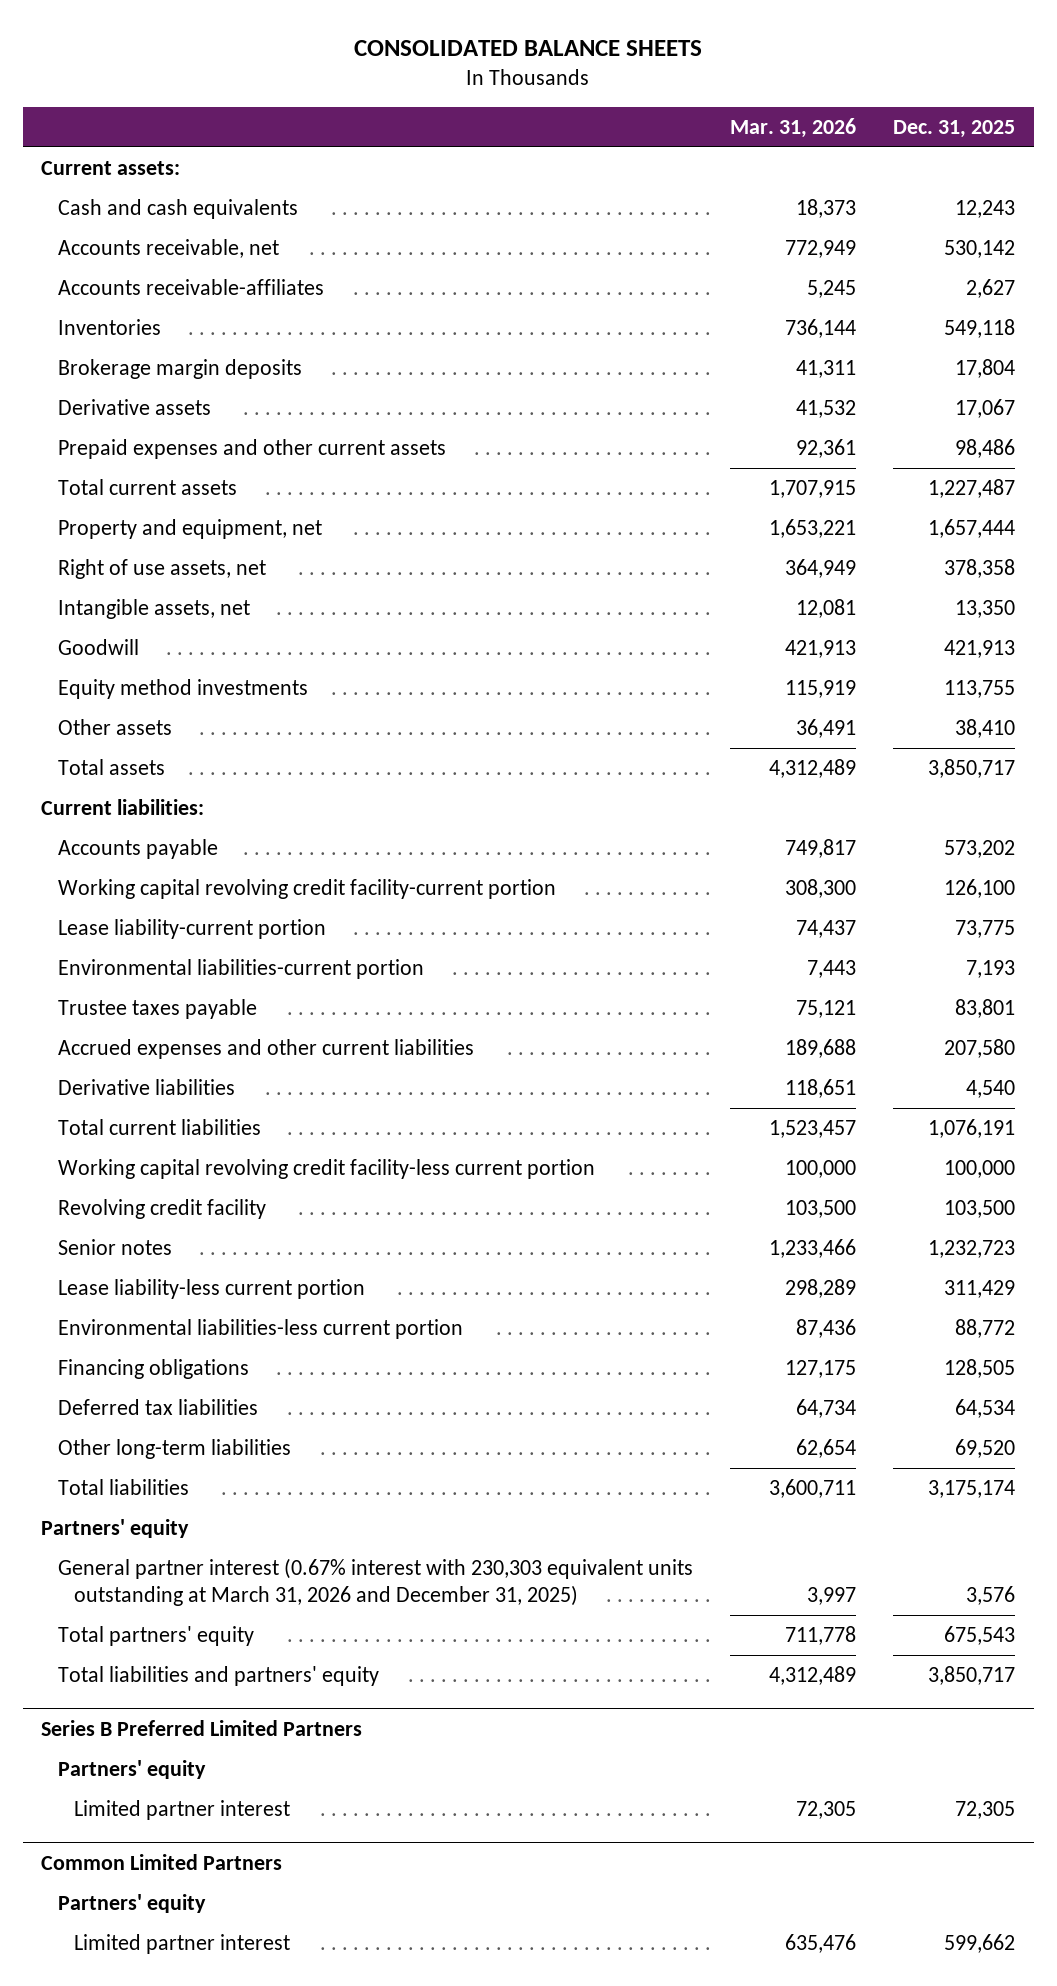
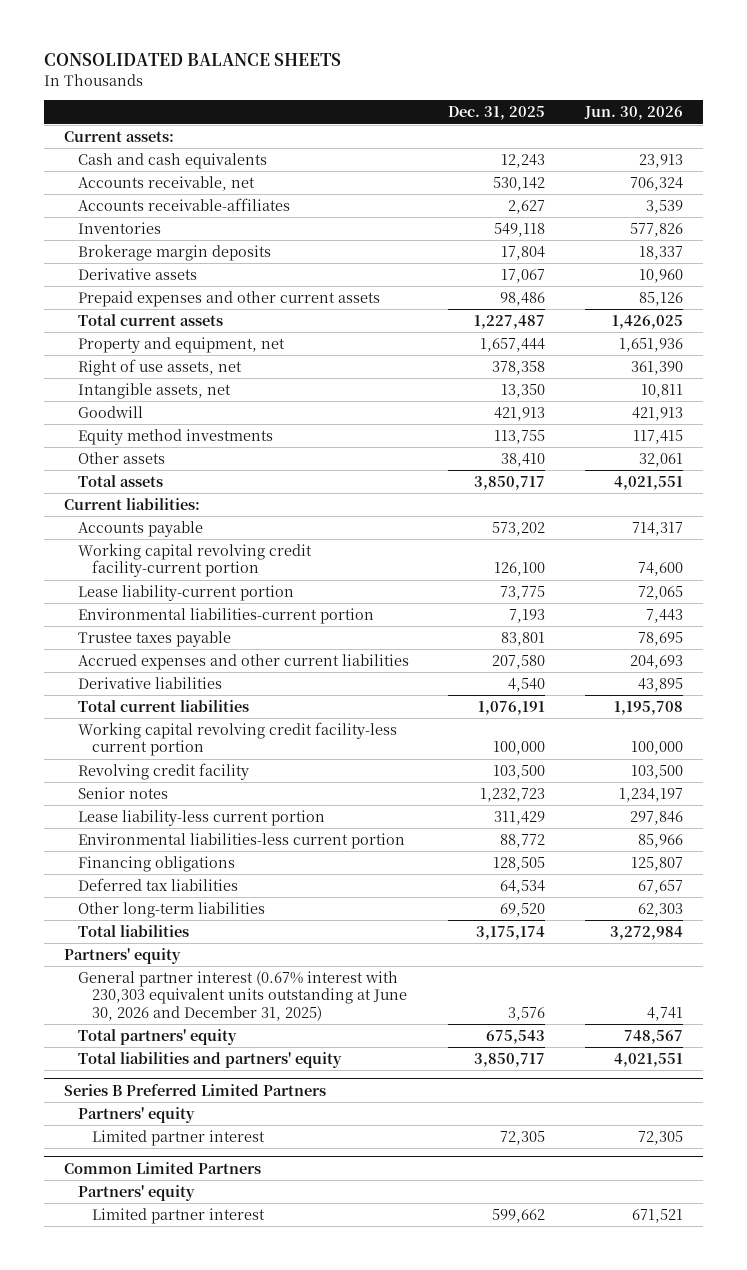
- | Mar. 31, 2026 | Dec. 31, 2025
+ | Dec. 31, 2025 | Jun. 30, 2026
- General partner interest (0.67% interest with 230,303 equivalent units outstanding at March 31, 2026 and December 31, 2025) | 3,997 | 3,576
+ General partner interest (0.67% interest with 230,303 equivalent units outstanding at June 30, 2026 and December 31, 2025) | 3,576 | 4,741

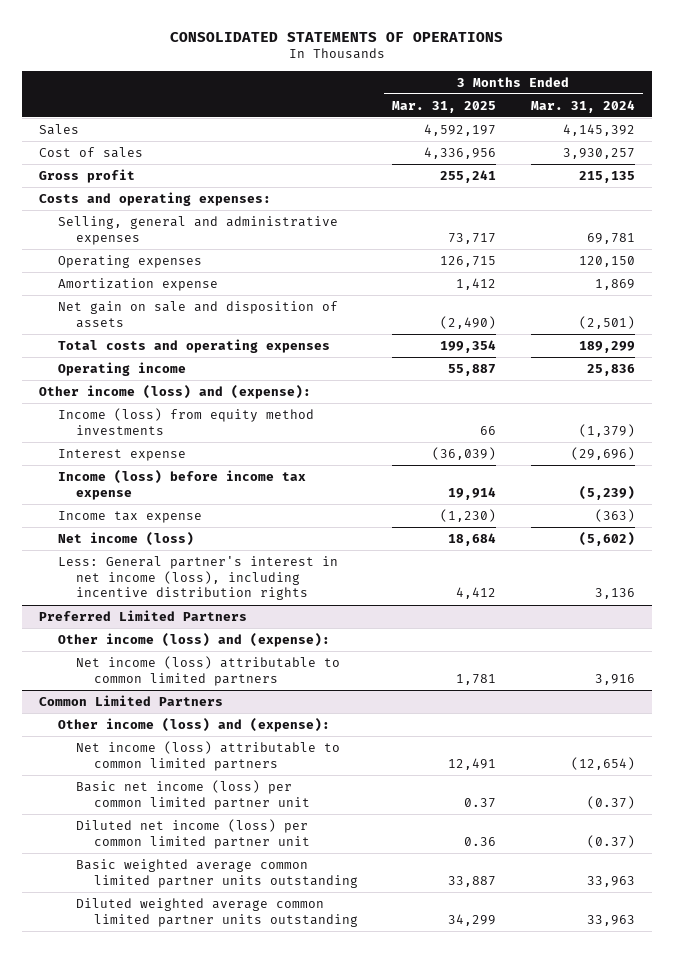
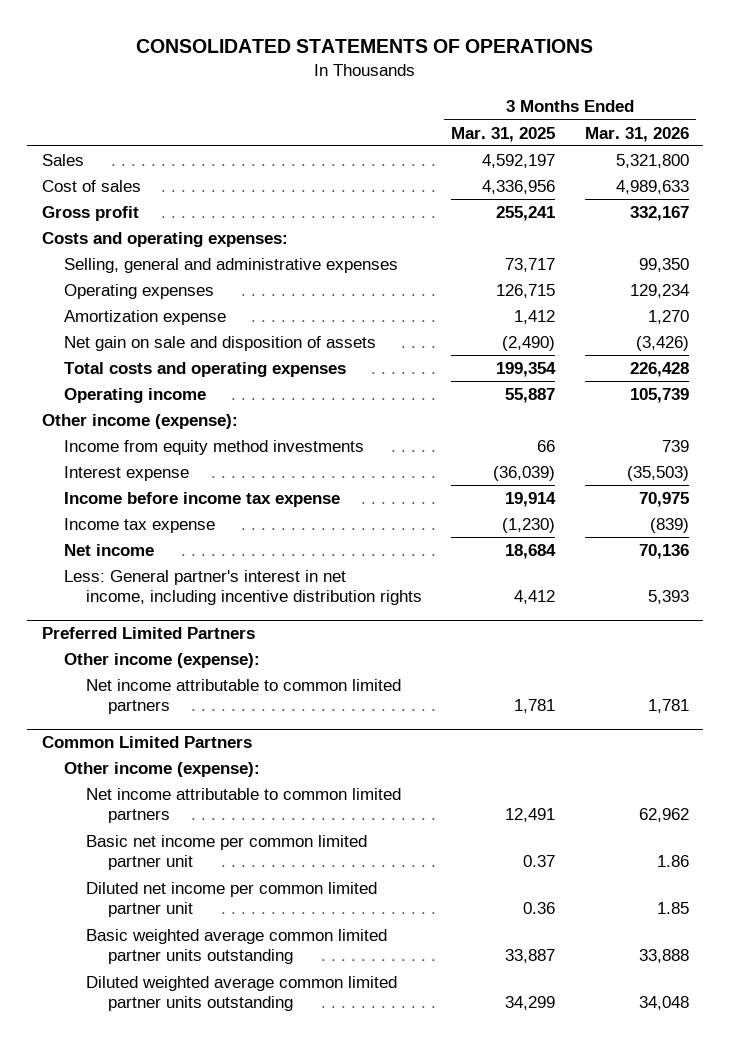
- | 3 Months Ended Mar. 31, 2025 | 3 Months Ended Mar. 31, 2024
+ | 3 Months Ended Mar. 31, 2025 | 3 Months Ended Mar. 31, 2026
- Other income (loss) and (expense):
- Income (loss) from equity method investments | 66 | (1,379)
+ Other income (expense):
+ Income from equity method investments | 66 | 739
- Income (loss) before income tax expense | 19,914 | (5,239)
+ Income before income tax expense | 19,914 | 70,975
- Net income (loss) | 18,684 | (5,602)
- Less: General partner's interest in net income (loss), including incentive distribution rights | 4,412 | 3,136
+ Net income | 18,684 | 70,136
+ Less: General partner's interest in net income, including incentive distribution rights | 4,412 | 5,393
@ Preferred Limited Partners
- Other income (loss) and (expense):
- Net income (loss) attributable to common limited partners | 1,781 | 3,916
+ Other income (expense):
+ Net income attributable to common limited partners | 1,781 | 1,781
@ Common Limited Partners
- Other income (loss) and (expense):
- Net income (loss) attributable to common limited partners | 12,491 | (12,654)
- Basic net income (loss) per common limited partner unit | 0.37 | (0.37)
- Diluted net income (loss) per common limited partner unit | 0.36 | (0.37)
+ Other income (expense):
+ Net income attributable to common limited partners | 12,491 | 62,962
+ Basic net income per common limited partner unit | 0.37 | 1.86
+ Diluted net income per common limited partner unit | 0.36 | 1.85

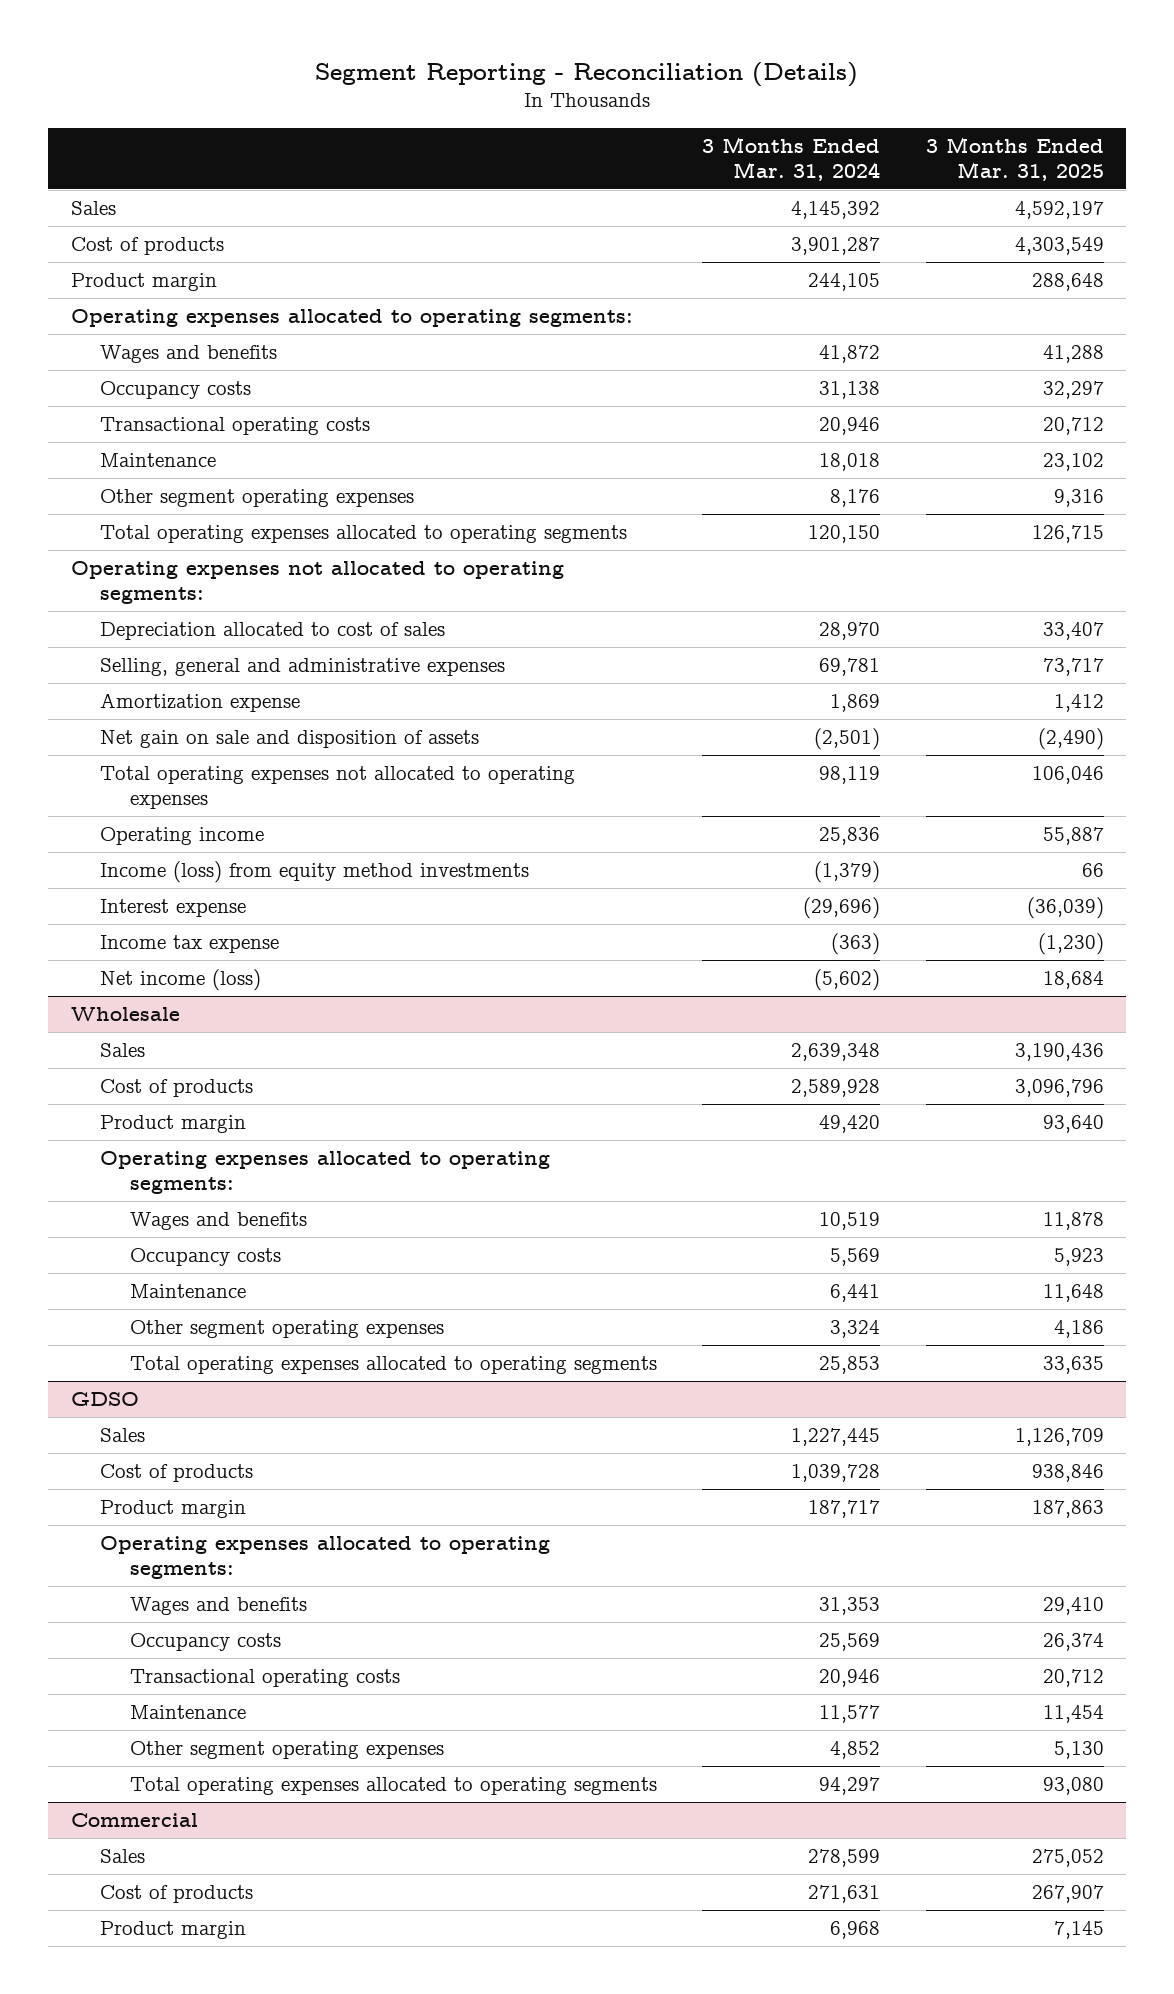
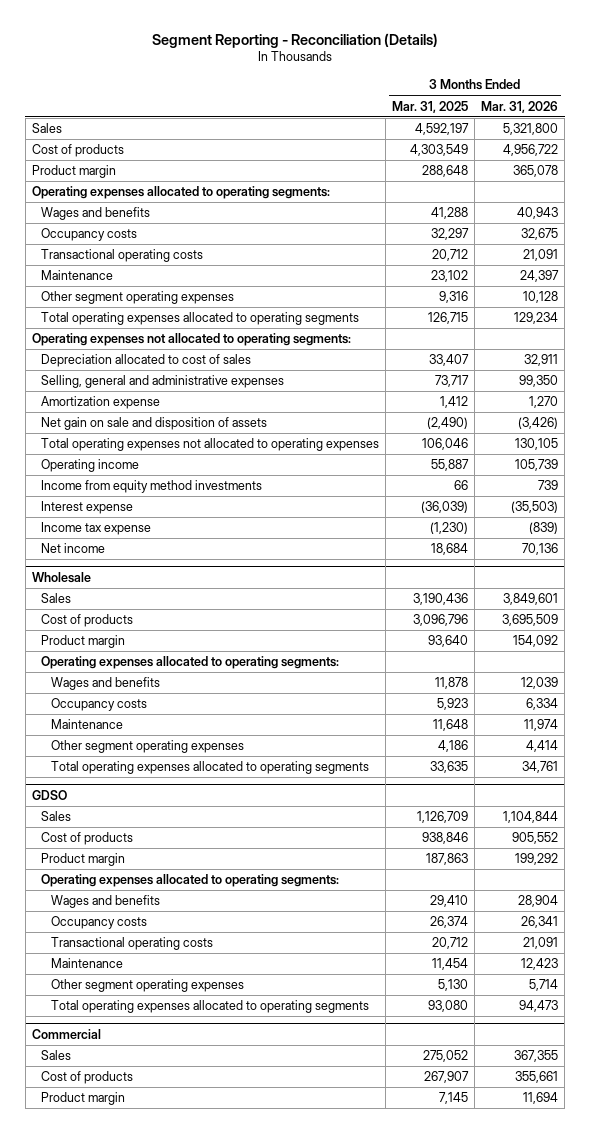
- | 3 Months Ended Mar. 31, 2024 | 3 Months Ended Mar. 31, 2025
+ | 3 Months Ended Mar. 31, 2025 | 3 Months Ended Mar. 31, 2026
- Income (loss) from equity method investments | (1,379) | 66
+ Income from equity method investments | 66 | 739
- Net income (loss) | (5,602) | 18,684
+ Net income | 18,684 | 70,136

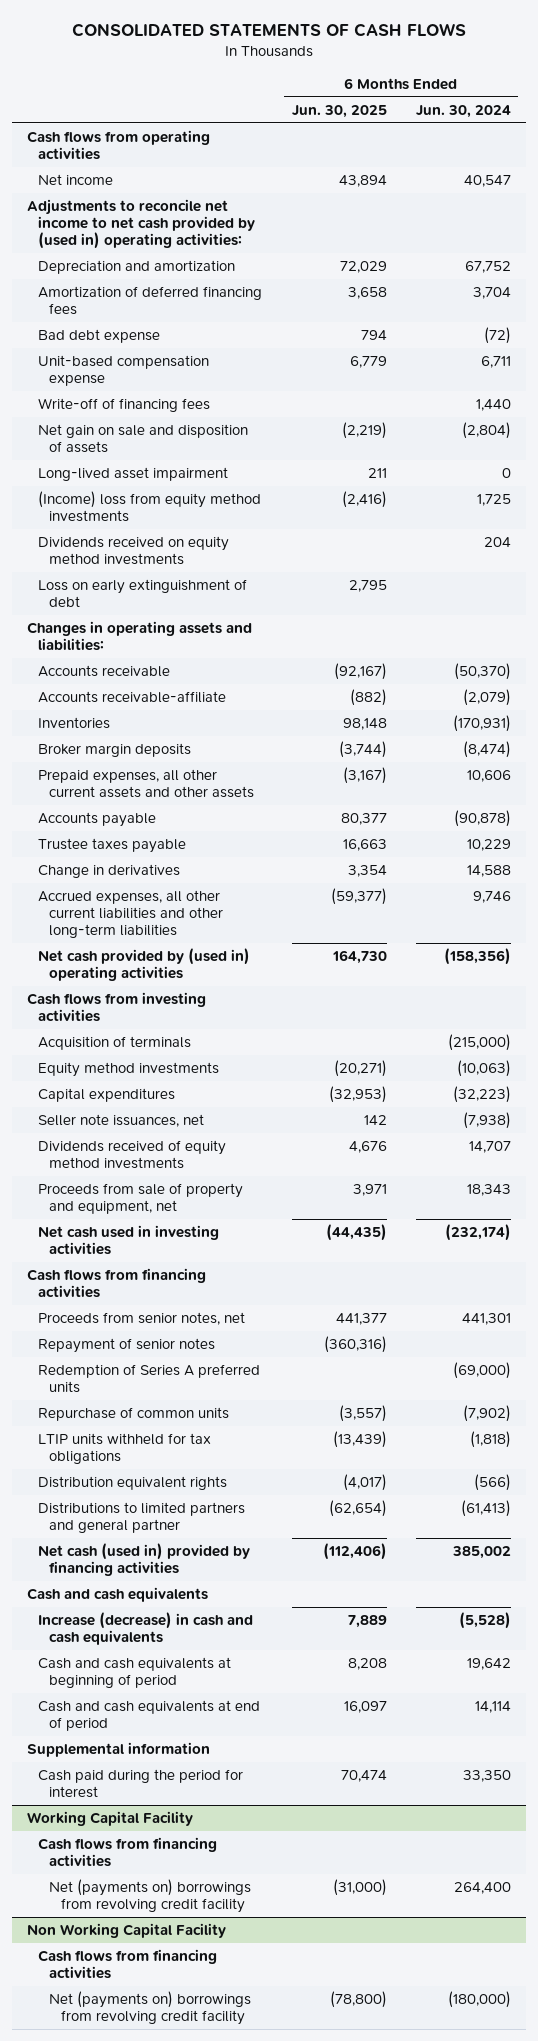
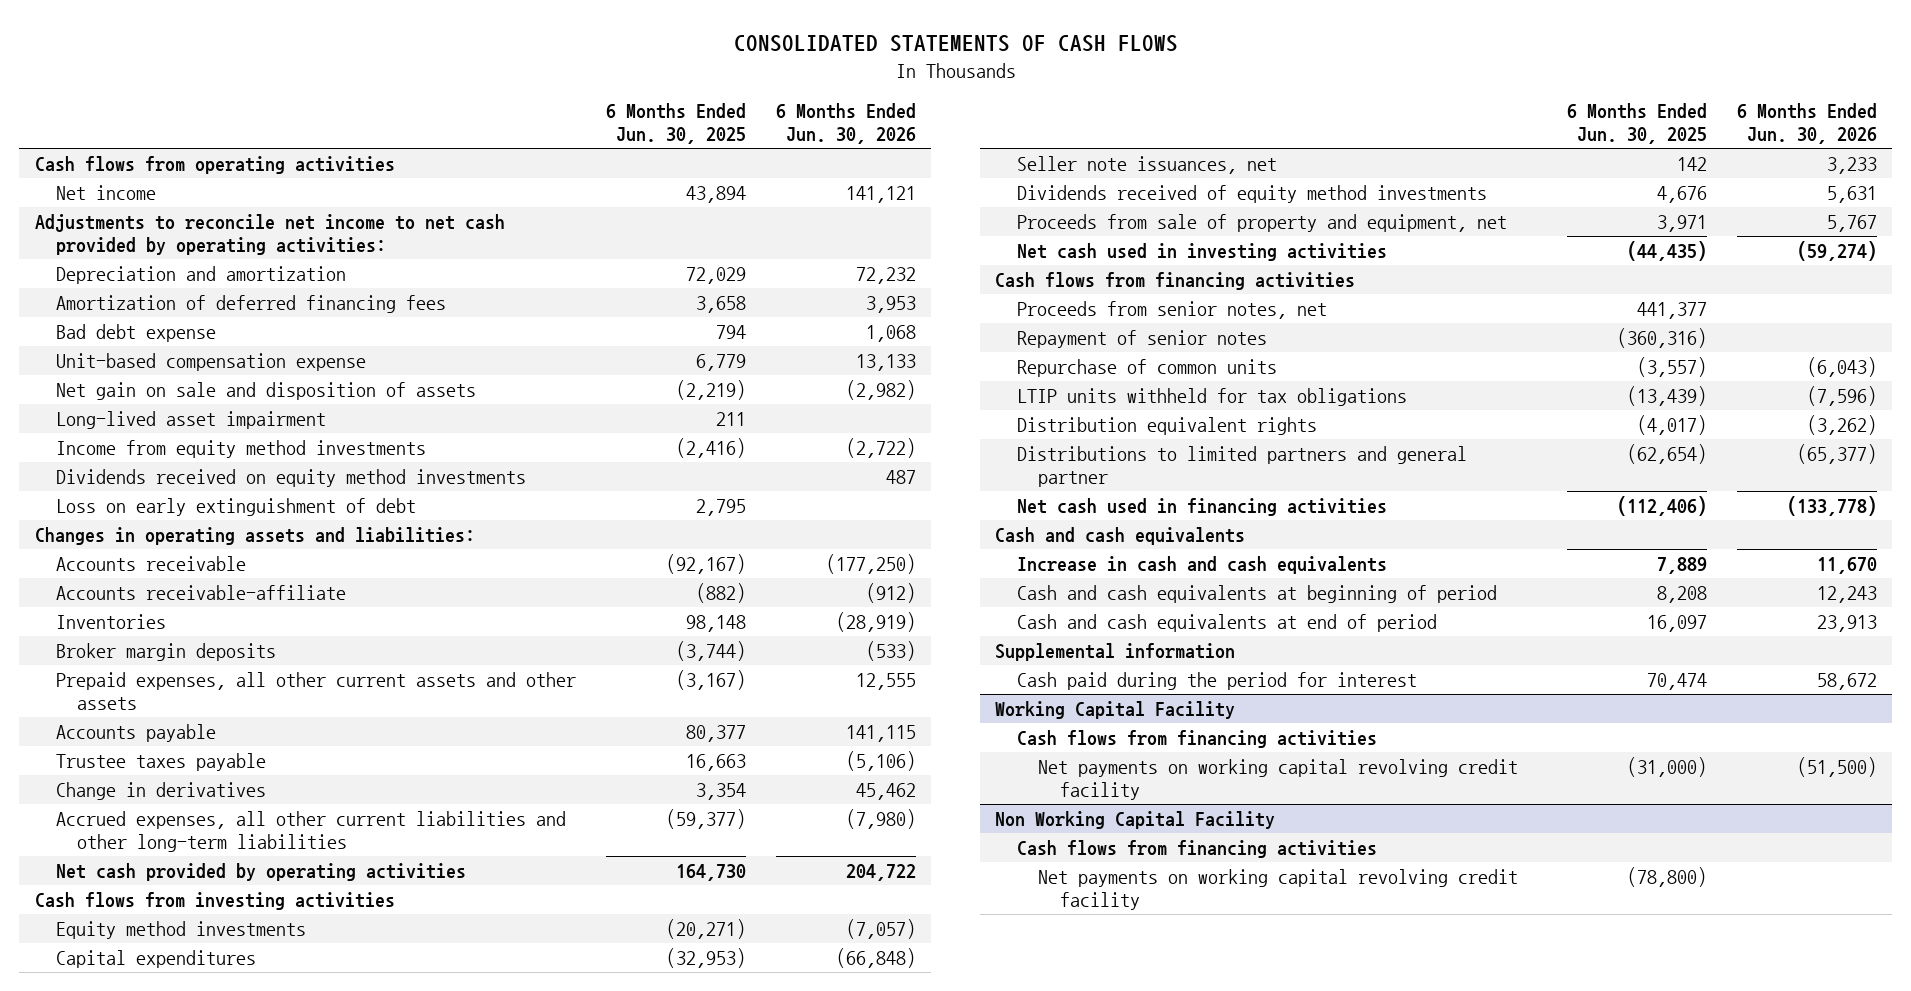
- | 6 Months Ended Jun. 30, 2025 | 6 Months Ended Jun. 30, 2024
+ | 6 Months Ended Jun. 30, 2025 | 6 Months Ended Jun. 30, 2026
- Adjustments to reconcile net income to net cash provided by (used in) operating activities:
+ Adjustments to reconcile net income to net cash provided by operating activities:
- Write-off of financing fees | | 1,440
- (Income) loss from equity method investments | (2,416) | 1,725
+ Income from equity method investments | (2,416) | (2,722)
- Net cash provided by (used in) operating activities | 164,730 | (158,356)
+ Net cash provided by operating activities | 164,730 | 204,722
- Acquisition of terminals | | (215,000)
- Redemption of Series A preferred units | | (69,000)
- Net cash (used in) provided by financing activities | (112,406) | 385,002
+ Net cash used in financing activities | (112,406) | (133,778)
- Increase (decrease) in cash and cash equivalents | 7,889 | (5,528)
+ Increase in cash and cash equivalents | 7,889 | 11,670
@ Working Capital Facility
- Net (payments on) borrowings from revolving credit facility | (31,000) | 264,400
+ Net payments on working capital revolving credit facility | (31,000) | (51,500)
@ Non Working Capital Facility
- Net (payments on) borrowings from revolving credit facility | (78,800) | (180,000)
+ Net payments on working capital revolving credit facility | (78,800) |

